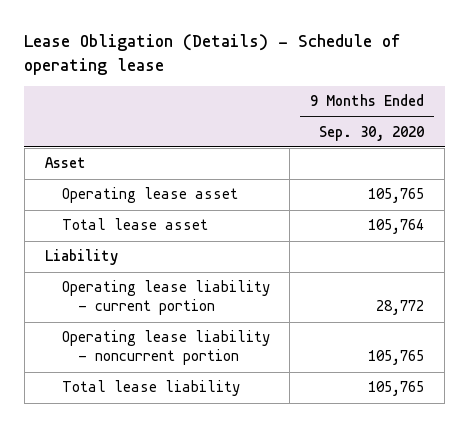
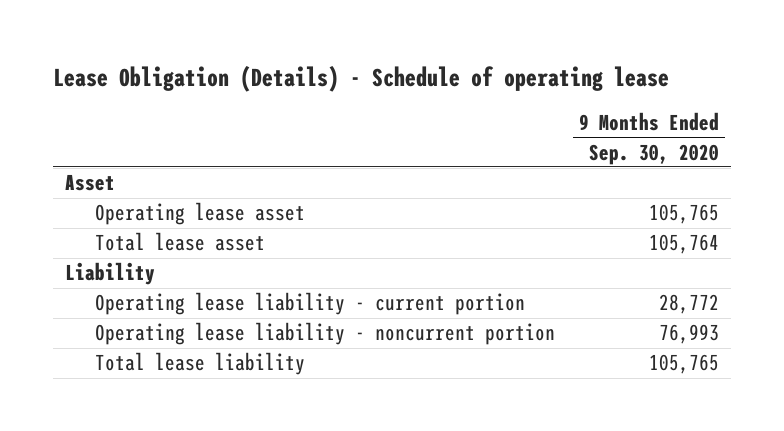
- Operating lease liability - noncurrent portion | 105,765
+ Operating lease liability - noncurrent portion | 76,993

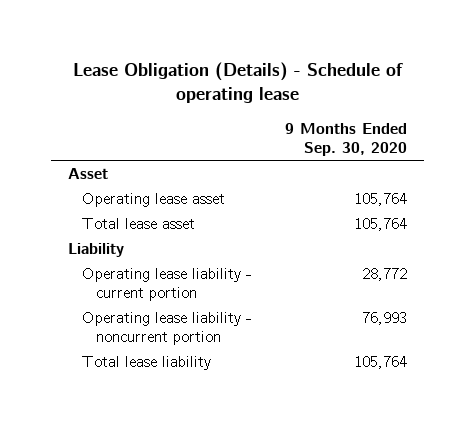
- Operating lease asset | 105,765
+ Operating lease asset | 105,764
- Total lease liability | 105,765
+ Total lease liability | 105,764

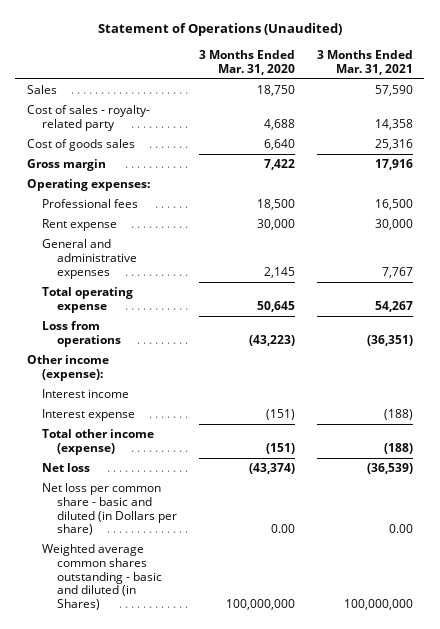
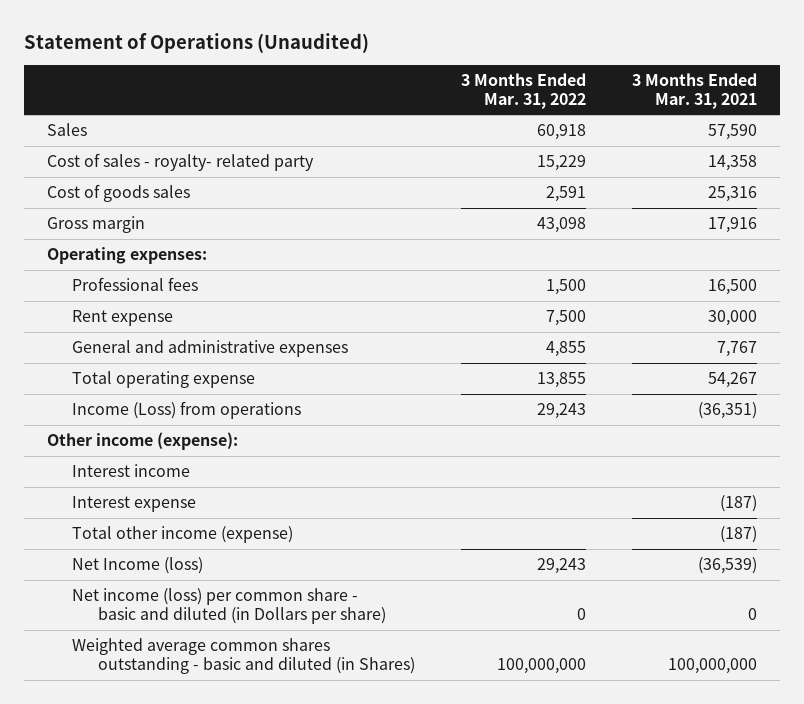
- | 3 Months Ended Mar. 31, 2020 | 3 Months Ended Mar. 31, 2021
+ | 3 Months Ended Mar. 31, 2022 | 3 Months Ended Mar. 31, 2021
- Loss from operations | (43,223) | (36,351)
+ Income (Loss) from operations | 29,243 | (36,351)
- Interest expense | (151) | (188)
- Total other income (expense) | (151) | (188)
- Net loss | (43,374) | (36,539)
- Net loss per common share - basic and diluted (in Dollars per share) | 0.00 | 0.00
+ Interest expense | | (187)
+ Total other income (expense) | | (187)
+ Net Income (loss) | 29,243 | (36,539)
+ Net income (loss) per common share - basic and diluted (in Dollars per share) | 0 | 0

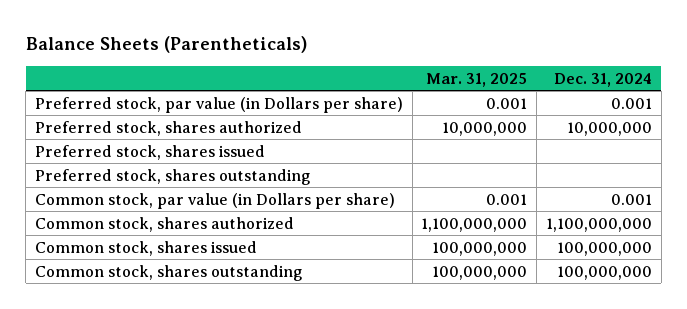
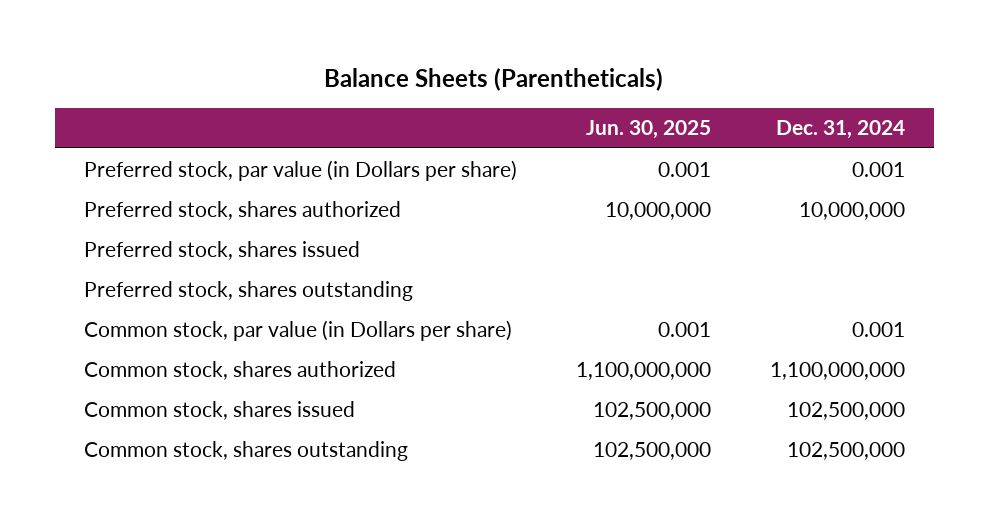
- | Mar. 31, 2025 | Dec. 31, 2024
+ | Jun. 30, 2025 | Dec. 31, 2024
- Common stock, shares issued | 100,000,000 | 100,000,000
- Common stock, shares outstanding | 100,000,000 | 100,000,000
+ Common stock, shares issued | 102,500,000 | 102,500,000
+ Common stock, shares outstanding | 102,500,000 | 102,500,000

